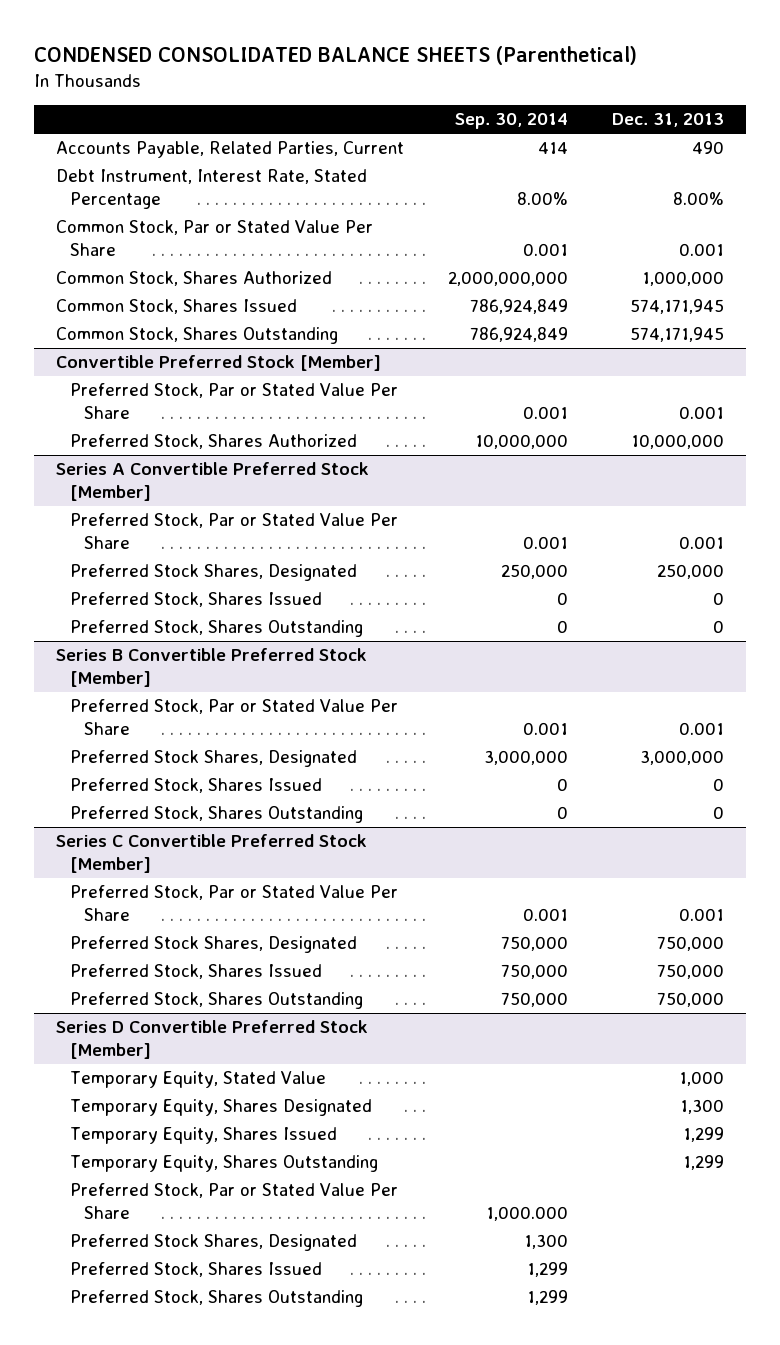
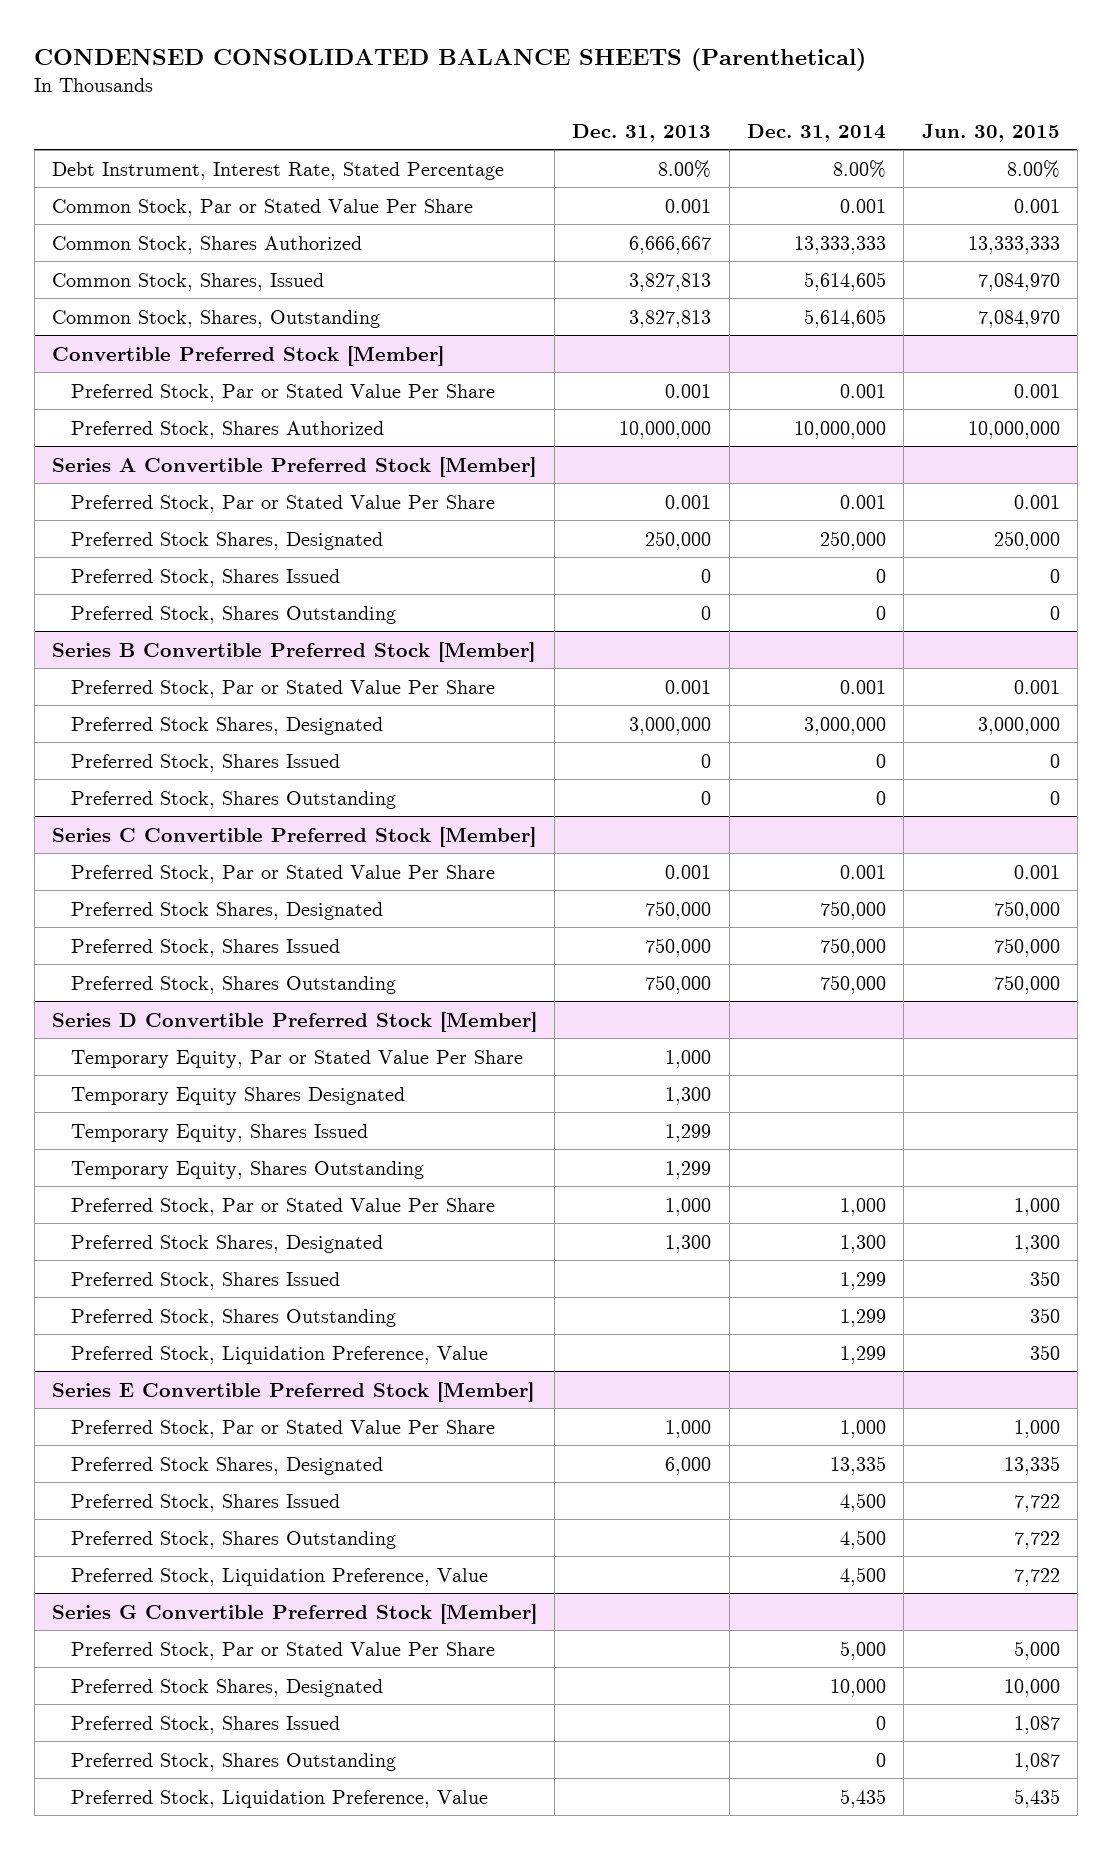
- | Sep. 30, 2014 | Dec. 31, 2013
+ | Dec. 31, 2013 | Dec. 31, 2014 | Jun. 30, 2015
- Accounts Payable, Related Parties, Current | 414 | 490
- Common Stock, Shares Authorized | 2,000,000,000 | 1,000,000
- Common Stock, Shares Issued | 786,924,849 | 574,171,945
- Common Stock, Shares Outstanding | 786,924,849 | 574,171,945
+ Common Stock, Shares Authorized | 6,666,667 | 13,333,333 | 13,333,333
+ Common Stock, Shares, Issued | 3,827,813 | 5,614,605 | 7,084,970
+ Common Stock, Shares, Outstanding | 3,827,813 | 5,614,605 | 7,084,970
@ Series D Convertible Preferred Stock [Member]
- Temporary Equity, Stated Value | | 1,000
- Temporary Equity, Shares Designated | | 1,300
+ Temporary Equity, Par or Stated Value Per Share | 1,000 | |
+ Temporary Equity Shares Designated | 1,300 | |
+ Preferred Stock, Par or Stated Value Per Share | 1,000 | 1,000 | 1,000
+ Preferred Stock Shares, Designated | 1,300 | 1,300 | 1,300
+ Preferred Stock, Shares Issued | | 1,299 | 350
+ Preferred Stock, Shares Outstanding | | 1,299 | 350
+ Preferred Stock, Liquidation Preference, Value | | 1,299 | 350
+ Series E Convertible Preferred Stock [Member]
+ Preferred Stock, Par or Stated Value Per Share | 1,000 | 1,000 | 1,000
+ Preferred Stock Shares, Designated | 6,000 | 13,335 | 13,335
+ Preferred Stock, Shares Issued | | 4,500 | 7,722
+ Preferred Stock, Shares Outstanding | | 4,500 | 7,722
+ Preferred Stock, Liquidation Preference, Value | | 4,500 | 7,722
+ Series G Convertible Preferred Stock [Member]
+ Preferred Stock, Liquidation Preference, Value | | 5,435 | 5,435

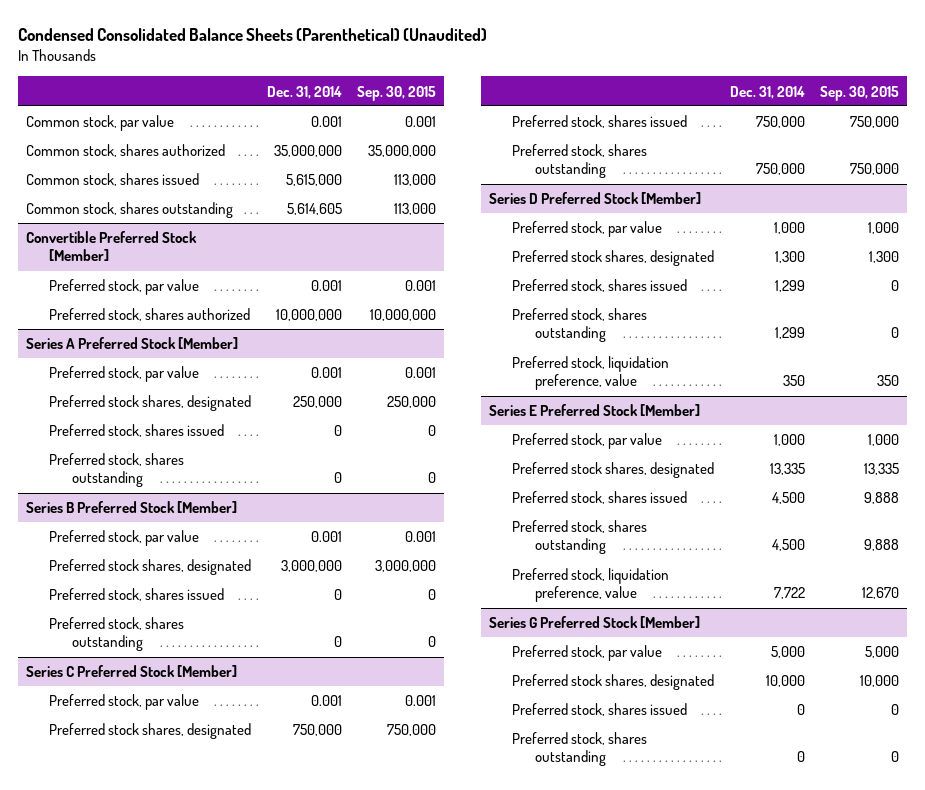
- CONDENSED CONSOLIDATED BALANCE SHEETS (Parenthetical)
+ Condensed Consolidated Balance Sheets (Parenthetical) (Unaudited)
- | Dec. 31, 2013 | Dec. 31, 2014 | Jun. 30, 2015
+ | Dec. 31, 2014 | Sep. 30, 2015
- Debt Instrument, Interest Rate, Stated Percentage | 8.00% | 8.00% | 8.00%
- Common Stock, Par or Stated Value Per Share | 0.001 | 0.001 | 0.001
- Common Stock, Shares Authorized | 6,666,667 | 13,333,333 | 13,333,333
- Common Stock, Shares, Issued | 3,827,813 | 5,614,605 | 7,084,970
- Common Stock, Shares, Outstanding | 3,827,813 | 5,614,605 | 7,084,970
+ Common stock, par value | 0.001 | 0.001
+ Common stock, shares authorized | 35,000,000 | 35,000,000
+ Common stock, shares issued | 5,615,000 | 113,000
+ Common stock, shares outstanding | 5,614,605 | 113,000
@ Convertible Preferred Stock [Member]
- Preferred Stock, Par or Stated Value Per Share | 0.001 | 0.001 | 0.001
- Preferred Stock, Shares Authorized | 10,000,000 | 10,000,000 | 10,000,000
- Series A Convertible Preferred Stock [Member]
- Preferred Stock, Par or Stated Value Per Share | 0.001 | 0.001 | 0.001
- Preferred Stock Shares, Designated | 250,000 | 250,000 | 250,000
- Preferred Stock, Shares Issued | 0 | 0 | 0
- Preferred Stock, Shares Outstanding | 0 | 0 | 0
- Series B Convertible Preferred Stock [Member]
- Preferred Stock, Par or Stated Value Per Share | 0.001 | 0.001 | 0.001
- Preferred Stock Shares, Designated | 3,000,000 | 3,000,000 | 3,000,000
- Preferred Stock, Shares Issued | 0 | 0 | 0
- Preferred Stock, Shares Outstanding | 0 | 0 | 0
- Series C Convertible Preferred Stock [Member]
- Preferred Stock, Par or Stated Value Per Share | 0.001 | 0.001 | 0.001
- Preferred Stock Shares, Designated | 750,000 | 750,000 | 750,000
- Preferred Stock, Shares Issued | 750,000 | 750,000 | 750,000
- Preferred Stock, Shares Outstanding | 750,000 | 750,000 | 750,000
- Series D Convertible Preferred Stock [Member]
- Temporary Equity, Par or Stated Value Per Share | 1,000 | |
- Temporary Equity Shares Designated | 1,300 | |
- Temporary Equity, Shares Issued | 1,299 | |
- Temporary Equity, Shares Outstanding | 1,299 | |
- Preferred Stock, Par or Stated Value Per Share | 1,000 | 1,000 | 1,000
- Preferred Stock Shares, Designated | 1,300 | 1,300 | 1,300
- Preferred Stock, Shares Issued | | 1,299 | 350
- Preferred Stock, Shares Outstanding | | 1,299 | 350
- Preferred Stock, Liquidation Preference, Value | | 1,299 | 350
- Series E Convertible Preferred Stock [Member]
- Preferred Stock, Par or Stated Value Per Share | 1,000 | 1,000 | 1,000
- Preferred Stock Shares, Designated | 6,000 | 13,335 | 13,335
- Preferred Stock, Shares Issued | | 4,500 | 7,722
- Preferred Stock, Shares Outstanding | | 4,500 | 7,722
- Preferred Stock, Liquidation Preference, Value | | 4,500 | 7,722
- Series G Convertible Preferred Stock [Member]
- Preferred Stock, Par or Stated Value Per Share | | 5,000 | 5,000
- Preferred Stock Shares, Designated | | 10,000 | 10,000
- Preferred Stock, Shares Issued | | 0 | 1,087
- Preferred Stock, Shares Outstanding | | 0 | 1,087
- Preferred Stock, Liquidation Preference, Value | | 5,435 | 5,435
@ Convertible Preferred Stock [Member]
+ Preferred stock, par value | 0.001 | 0.001
+ Preferred stock, shares authorized | 10,000,000 | 10,000,000
+ Series A Preferred Stock [Member]
+ Preferred stock, par value | 0.001 | 0.001
+ Preferred stock shares, designated | 250,000 | 250,000
+ Preferred stock, shares issued | 0 | 0
+ Preferred stock, shares outstanding | 0 | 0
+ Series B Preferred Stock [Member]
+ Preferred stock, par value | 0.001 | 0.001
+ Preferred stock shares, designated | 3,000,000 | 3,000,000
+ Preferred stock, shares issued | 0 | 0
+ Preferred stock, shares outstanding | 0 | 0
+ Series C Preferred Stock [Member]
+ Preferred stock, par value | 0.001 | 0.001
+ Preferred stock shares, designated | 750,000 | 750,000
+ Preferred stock, shares issued | 750,000 | 750,000
+ Preferred stock, shares outstanding | 750,000 | 750,000
+ Series D Preferred Stock [Member]
+ Preferred stock, par value | 1,000 | 1,000
+ Preferred stock shares, designated | 1,300 | 1,300
+ Preferred stock, shares issued | 1,299 | 0
+ Preferred stock, shares outstanding | 1,299 | 0
+ Preferred stock, liquidation preference, value | 350 | 350
+ Series E Preferred Stock [Member]
+ Preferred stock, par value | 1,000 | 1,000
+ Preferred stock shares, designated | 13,335 | 13,335
+ Preferred stock, shares issued | 4,500 | 9,888
+ Preferred stock, shares outstanding | 4,500 | 9,888
+ Preferred stock, liquidation preference, value | 7,722 | 12,670
+ Series G Preferred Stock [Member]
+ Preferred stock, par value | 5,000 | 5,000
+ Preferred stock shares, designated | 10,000 | 10,000
+ Preferred stock, shares issued | 0 | 0
+ Preferred stock, shares outstanding | 0 | 0

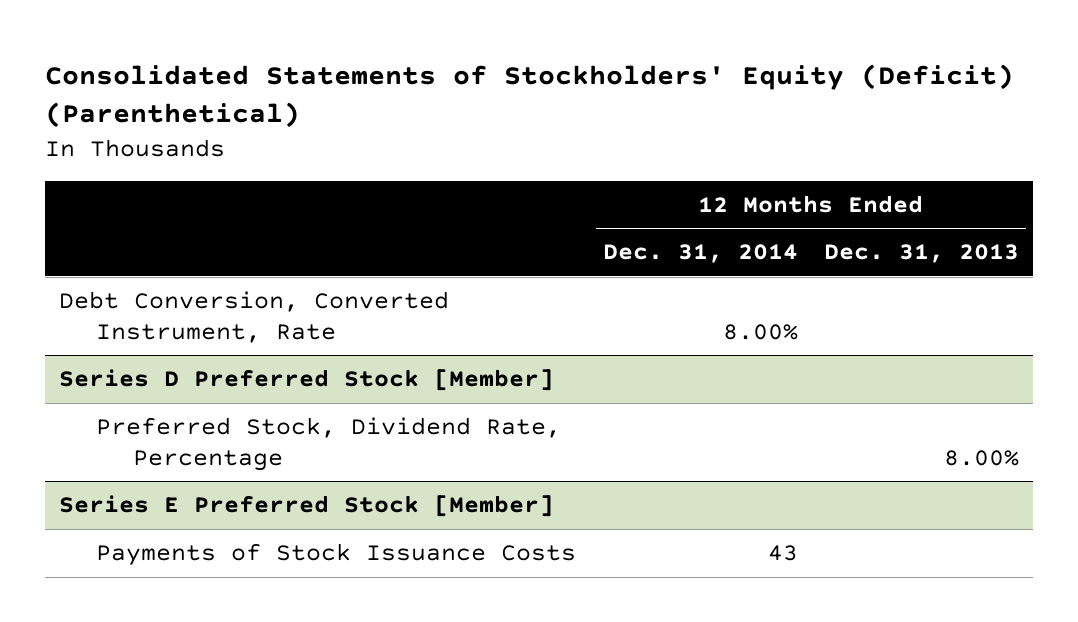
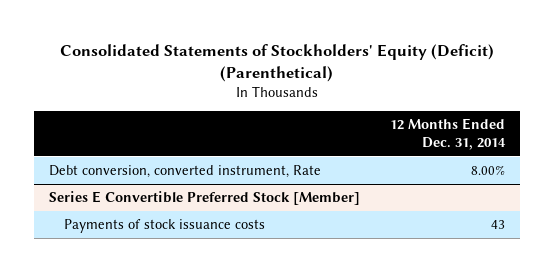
- | 12 Months Ended Dec. 31, 2014 | 12 Months Ended Dec. 31, 2013
+ | 12 Months Ended Dec. 31, 2014
- Debt Conversion, Converted Instrument, Rate | 8.00% |
- Series D Preferred Stock [Member]
- Preferred Stock, Dividend Rate, Percentage | | 8.00%
- Series E Preferred Stock [Member]
- Payments of Stock Issuance Costs | 43 |
+ Debt conversion, converted instrument, Rate | 8.00%
+ Series E Convertible Preferred Stock [Member]
+ Payments of stock issuance costs | 43

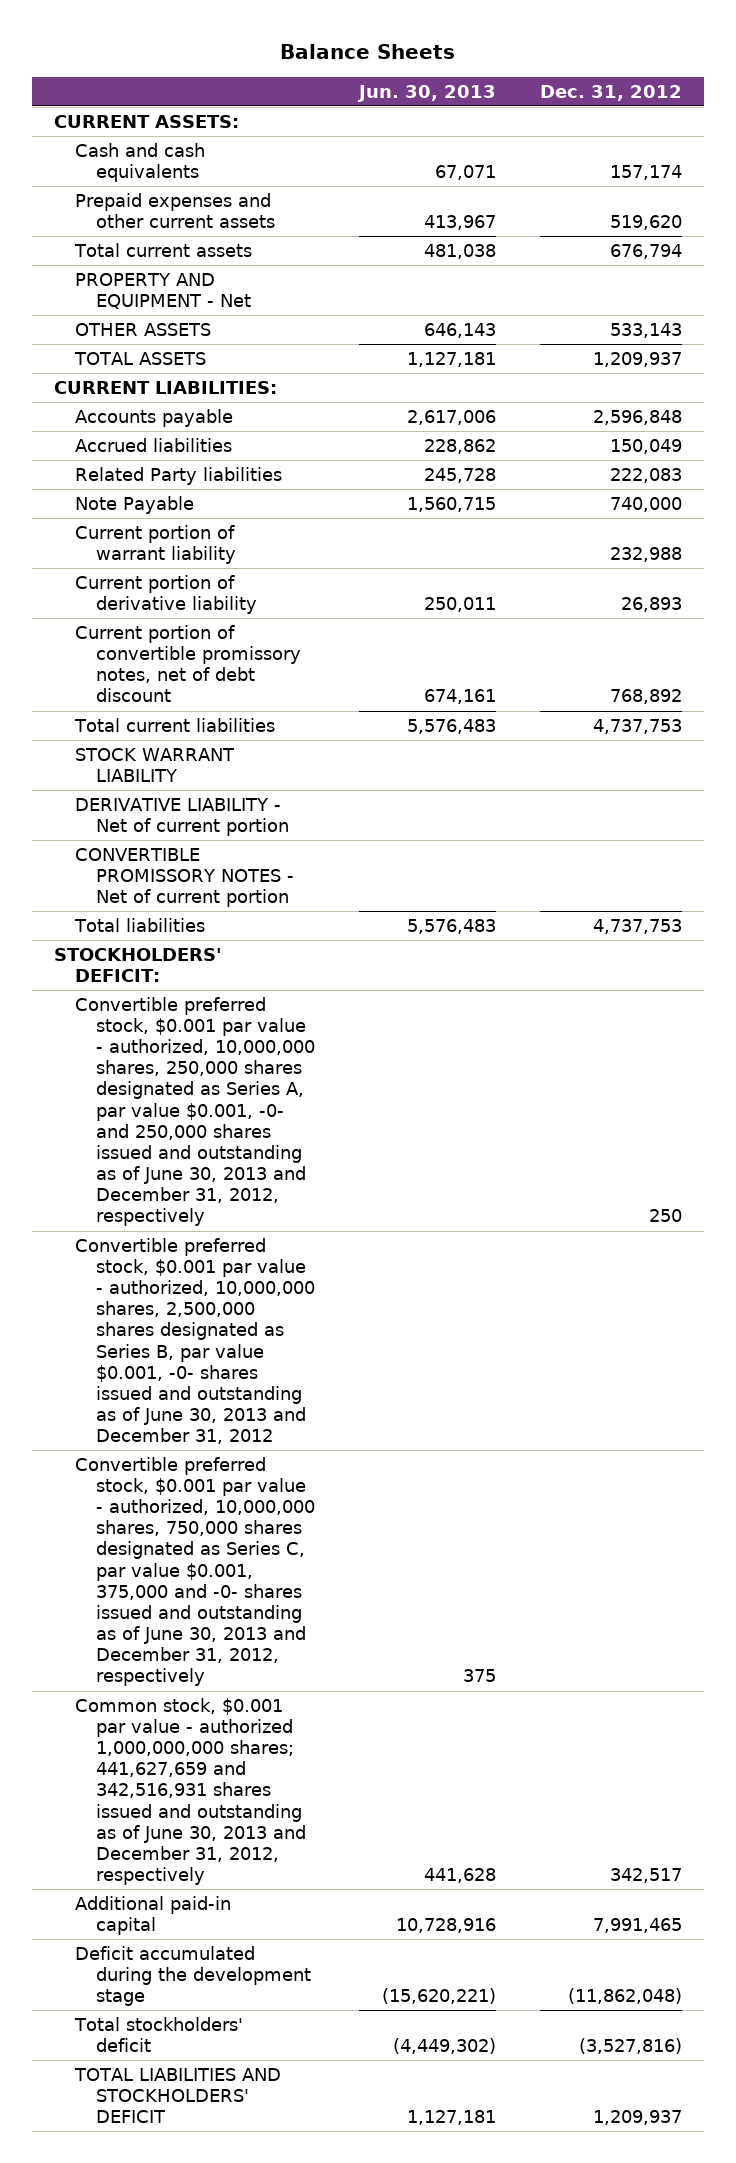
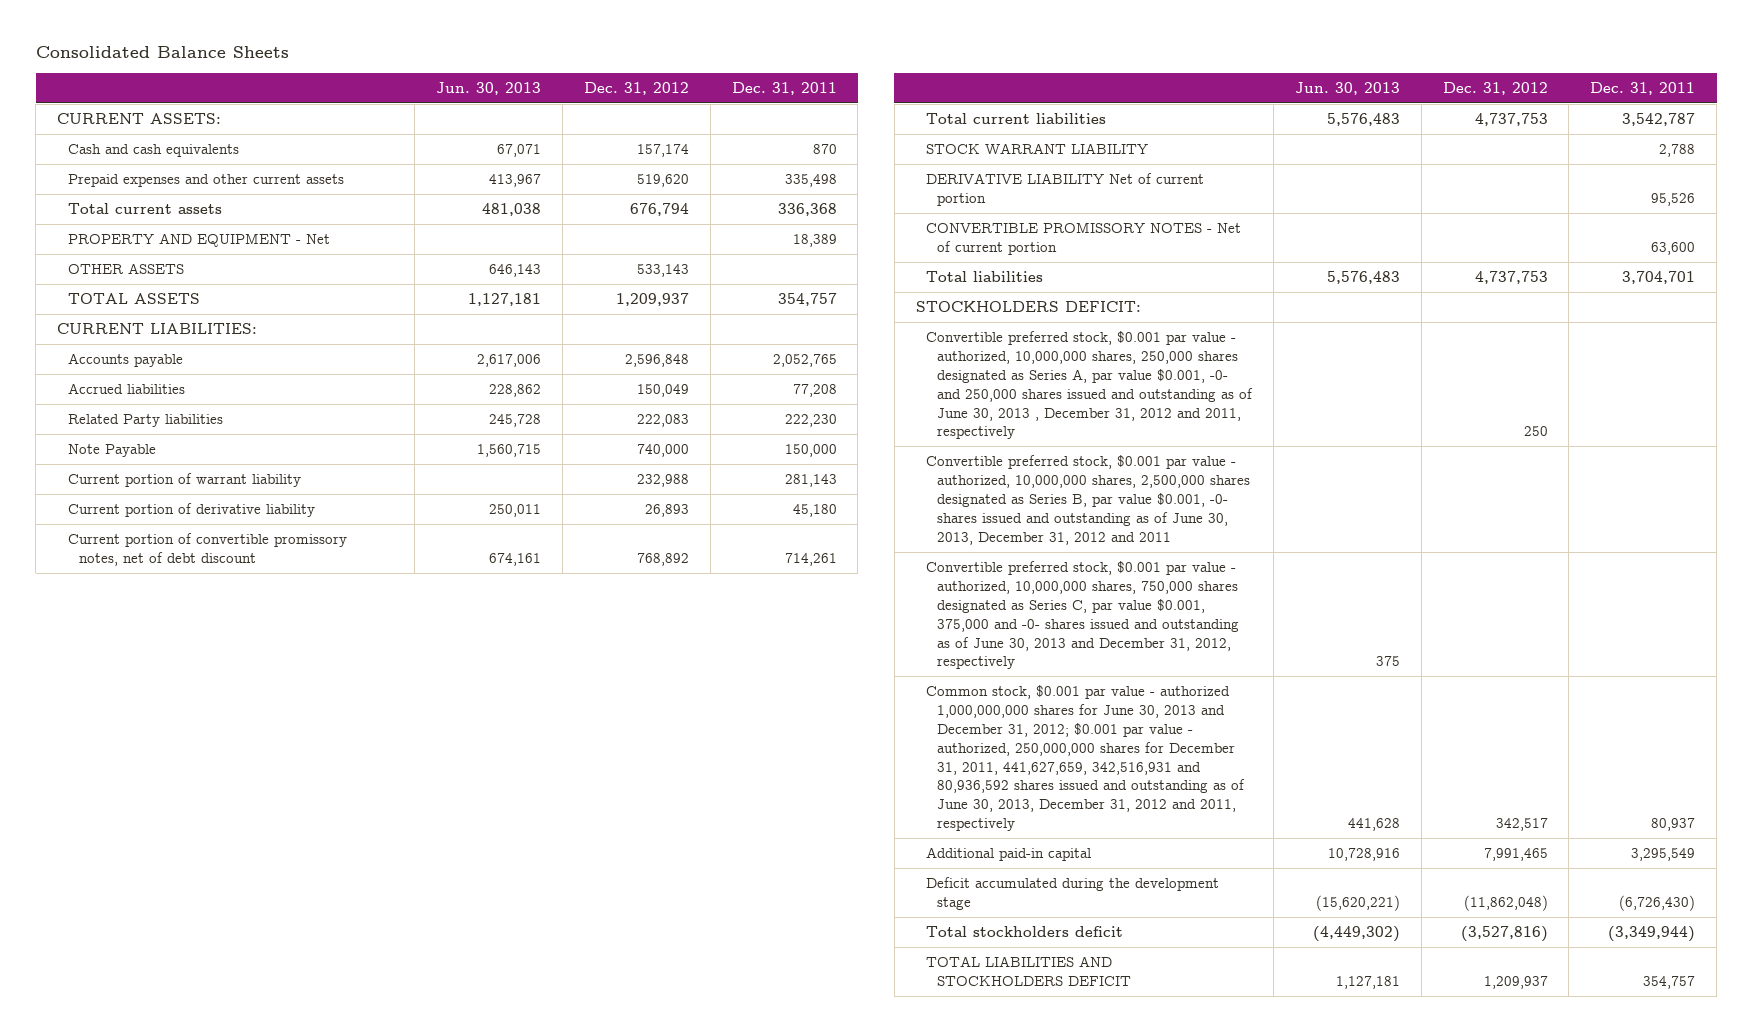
- Balance Sheets
+ Consolidated Balance Sheets
- | Jun. 30, 2013 | Dec. 31, 2012
+ | Jun. 30, 2013 | Dec. 31, 2012 | Dec. 31, 2011
- DERIVATIVE LIABILITY - Net of current portion
+ DERIVATIVE LIABILITY Net of current portion | | | 95,526
- STOCKHOLDERS' DEFICIT:
- Convertible preferred stock, $0.001 par value - authorized, 10,000,000 shares, 250,000 shares designated as Series A, par value $0.001, -0- and 250,000 shares issued and outstanding as of June 30, 2013 and December 31, 2012, respectively | | 250
- Convertible preferred stock, $0.001 par value - authorized, 10,000,000 shares, 2,500,000 shares designated as Series B, par value $0.001, -0- shares issued and outstanding as of June 30, 2013 and December 31, 2012
+ STOCKHOLDERS DEFICIT:
+ Convertible preferred stock, $0.001 par value - authorized, 10,000,000 shares, 250,000 shares designated as Series A, par value $0.001, -0- and 250,000 shares issued and outstanding as of June 30, 2013 , December 31, 2012 and 2011, respectively | | 250 |
+ Convertible preferred stock, $0.001 par value - authorized, 10,000,000 shares, 2,500,000 shares designated as Series B, par value $0.001, -0- shares issued and outstanding as of June 30, 2013, December 31, 2012 and 2011
- Common stock, $0.001 par value - authorized 1,000,000,000 shares; 441,627,659 and 342,516,931 shares issued and outstanding as of June 30, 2013 and December 31, 2012, respectively | 441,628 | 342,517
+ Common stock, $0.001 par value - authorized 1,000,000,000 shares for June 30, 2013 and December 31, 2012; $0.001 par value - authorized, 250,000,000 shares for December 31, 2011, 441,627,659, 342,516,931 and 80,936,592 shares issued and outstanding as of June 30, 2013, December 31, 2012 and 2011, respectively | 441,628 | 342,517 | 80,937
- Total stockholders' deficit | (4,449,302) | (3,527,816)
- TOTAL LIABILITIES AND STOCKHOLDERS' DEFICIT | 1,127,181 | 1,209,937
+ Total stockholders deficit | (4,449,302) | (3,527,816) | (3,349,944)
+ TOTAL LIABILITIES AND STOCKHOLDERS DEFICIT | 1,127,181 | 1,209,937 | 354,757

